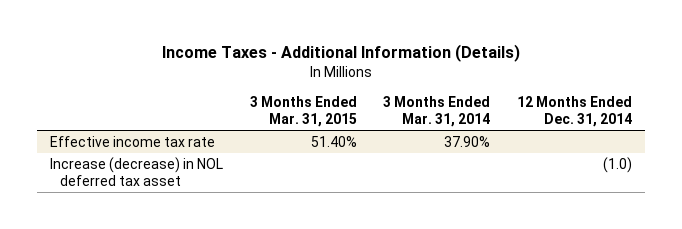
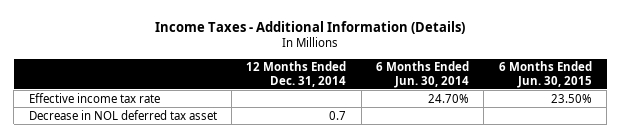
- | 3 Months Ended Mar. 31, 2015 | 3 Months Ended Mar. 31, 2014 | 12 Months Ended Dec. 31, 2014
+ | 12 Months Ended Dec. 31, 2014 | 6 Months Ended Jun. 30, 2014 | 6 Months Ended Jun. 30, 2015
- Increase (decrease) in NOL deferred tax asset | | | (1.0)
+ Decrease in NOL deferred tax asset | 0.7 | |

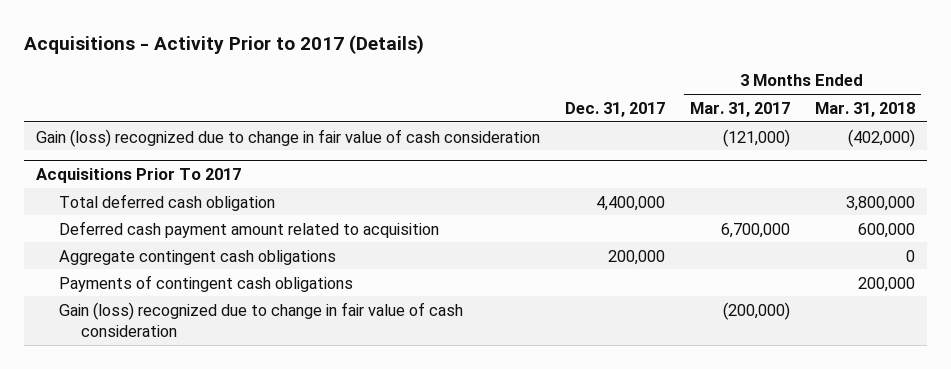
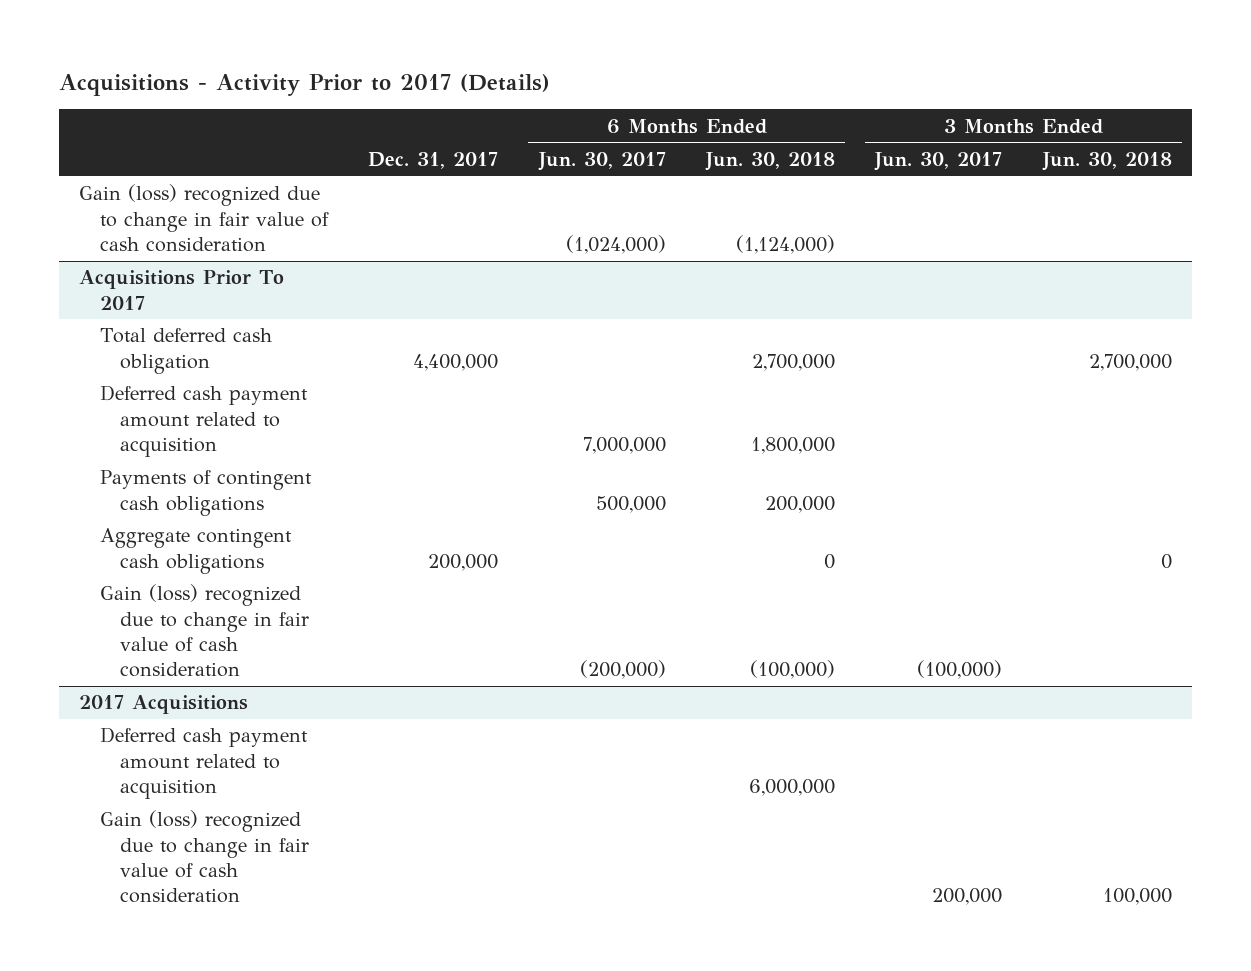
- | Dec. 31, 2017 | 3 Months Ended Mar. 31, 2017 | 3 Months Ended Mar. 31, 2018
+ | Dec. 31, 2017 | 6 Months Ended Jun. 30, 2017 | 6 Months Ended Jun. 30, 2018 | 3 Months Ended Jun. 30, 2017 | 3 Months Ended Jun. 30, 2018
@ Acquisitions Prior To 2017
moved down: Aggregate contingent cash obligations | 200,000 | | 0 | | 0
+ 2017 Acquisitions
+ Deferred cash payment amount related to acquisition | | | 6,000,000 | |
+ Gain (loss) recognized due to change in fair value of cash consideration | | | | 200,000 | 100,000

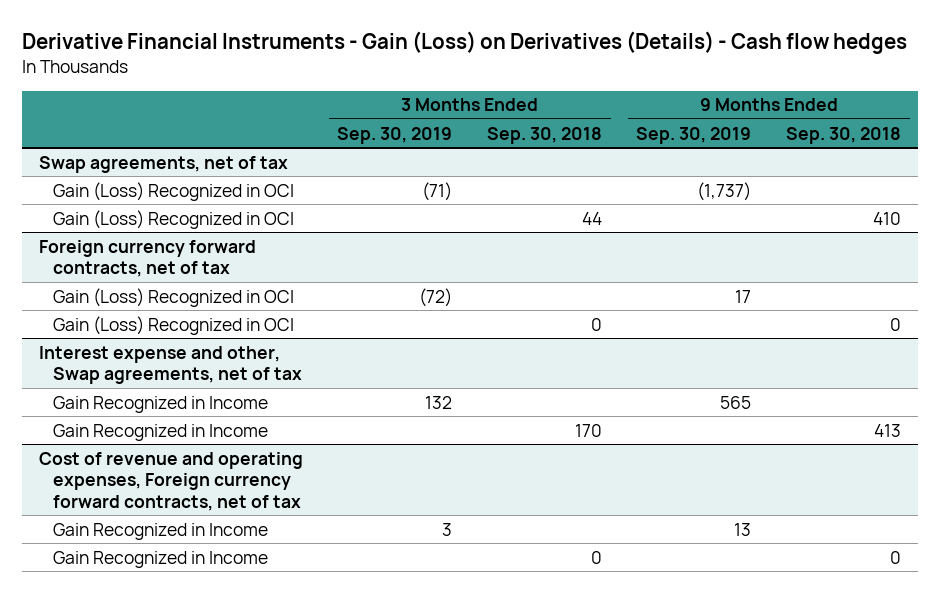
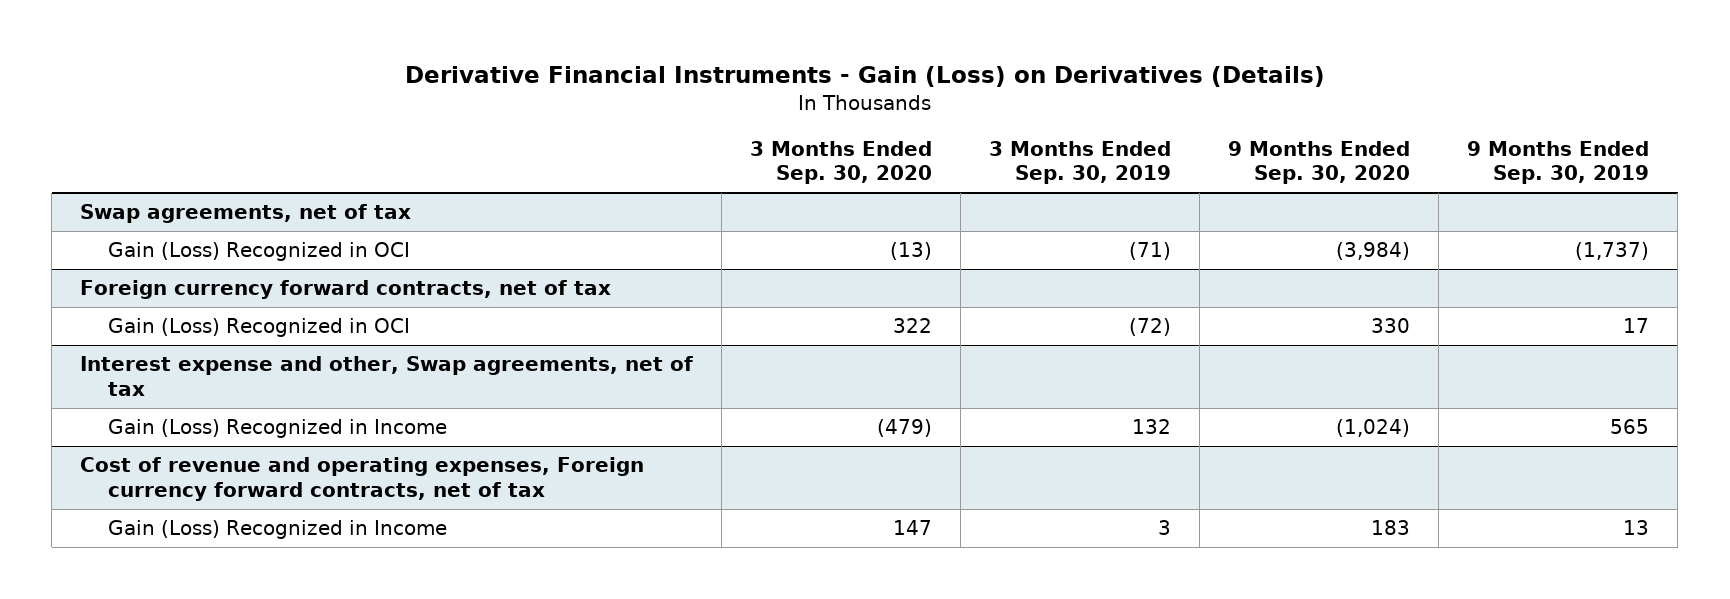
- Derivative Financial Instruments - Gain (Loss) on Derivatives (Details) - Cash flow hedges
+ Derivative Financial Instruments - Gain (Loss) on Derivatives (Details)
- | 3 Months Ended Sep. 30, 2019 | 3 Months Ended Sep. 30, 2018 | 9 Months Ended Sep. 30, 2019 | 9 Months Ended Sep. 30, 2018
+ | 3 Months Ended Sep. 30, 2020 | 3 Months Ended Sep. 30, 2019 | 9 Months Ended Sep. 30, 2020 | 9 Months Ended Sep. 30, 2019
@ Swap agreements, net of tax
- Gain (Loss) Recognized in OCI | | 44 | | 410
@ Foreign currency forward contracts, net of tax
- Gain (Loss) Recognized in OCI | | 0 | | 0
@ Interest expense and other, Swap agreements, net of tax
- Gain Recognized in Income | 132 | | 565 |
- Gain Recognized in Income | | 170 | | 413
+ Gain (Loss) Recognized in Income | (479) | 132 | (1,024) | 565
@ Cost of revenue and operating expenses, Foreign currency forward contracts, net of tax
- Gain Recognized in Income | 3 | | 13 |
- Gain Recognized in Income | | 0 | | 0
+ Gain (Loss) Recognized in Income | 147 | 3 | 183 | 13

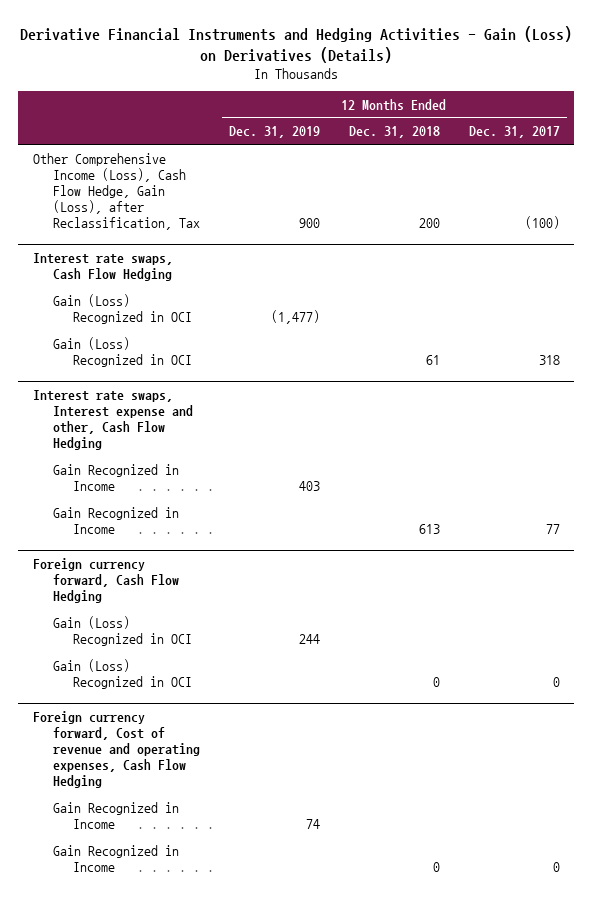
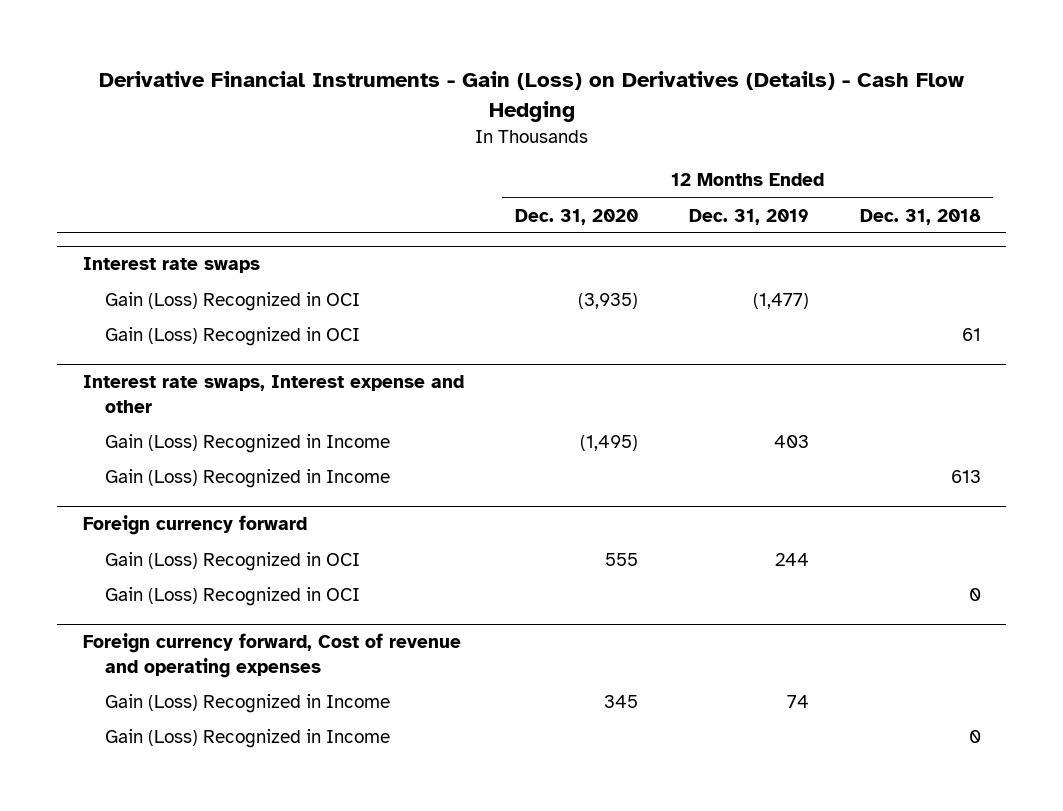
- Derivative Financial Instruments and Hedging Activities - Gain (Loss) on Derivatives (Details)
+ Derivative Financial Instruments - Gain (Loss) on Derivatives (Details) - Cash Flow Hedging
- | 12 Months Ended Dec. 31, 2019 | 12 Months Ended Dec. 31, 2018 | 12 Months Ended Dec. 31, 2017
+ | 12 Months Ended Dec. 31, 2020 | 12 Months Ended Dec. 31, 2019 | 12 Months Ended Dec. 31, 2018
- Other Comprehensive Income (Loss), Cash Flow Hedge, Gain (Loss), after Reclassification, Tax | 900 | 200 | (100)
- Interest rate swaps, Cash Flow Hedging
+ Interest rate swaps
- Interest rate swaps, Interest expense and other, Cash Flow Hedging
- Gain Recognized in Income | 403 | |
- Gain Recognized in Income | | 613 | 77
- Foreign currency forward, Cash Flow Hedging
+ Interest rate swaps, Interest expense and other
+ Gain (Loss) Recognized in Income | (1,495) | 403 |
+ Gain (Loss) Recognized in Income | | | 613
+ Foreign currency forward
- Foreign currency forward, Cost of revenue and operating expenses, Cash Flow Hedging
- Gain Recognized in Income | 74 | |
- Gain Recognized in Income | | 0 | 0
+ Foreign currency forward, Cost of revenue and operating expenses
+ Gain (Loss) Recognized in Income | 345 | 74 |
+ Gain (Loss) Recognized in Income | | | 0

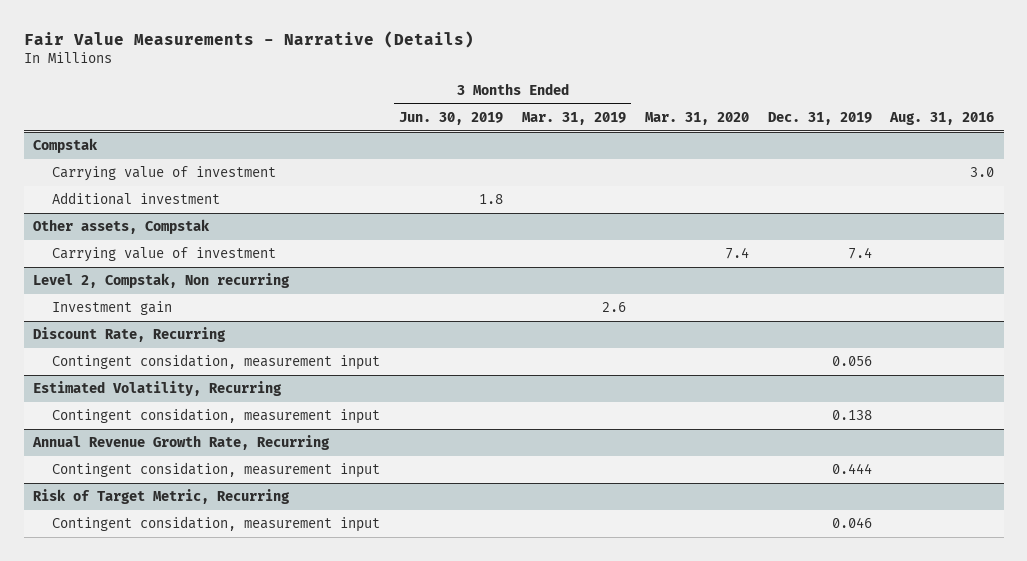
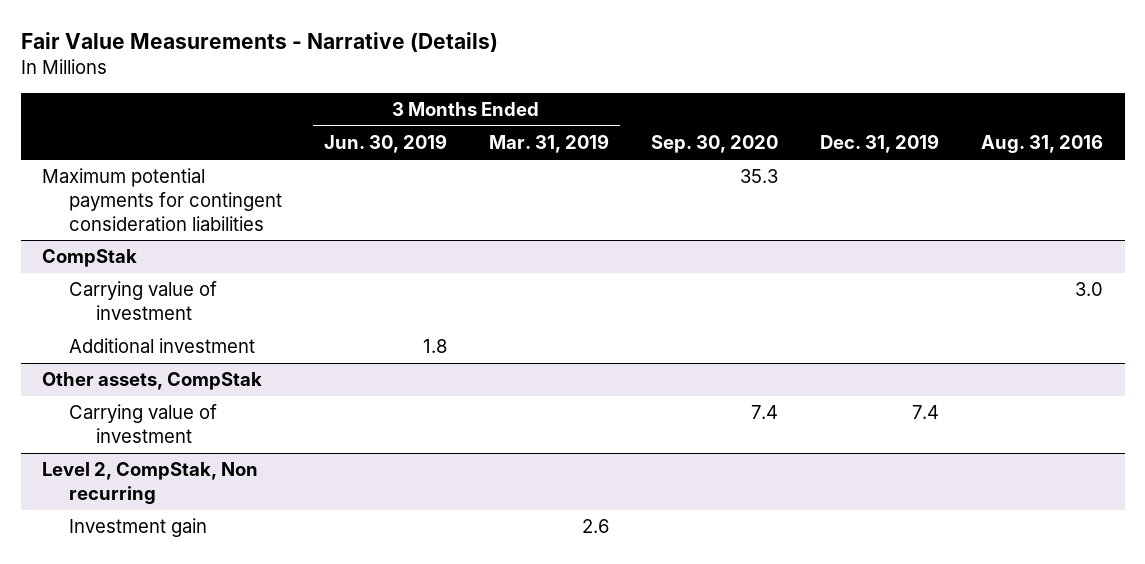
- | 3 Months Ended Jun. 30, 2019 | 3 Months Ended Mar. 31, 2019 | Mar. 31, 2020 | Dec. 31, 2019 | Aug. 31, 2016
+ | 3 Months Ended Jun. 30, 2019 | 3 Months Ended Mar. 31, 2019 | Sep. 30, 2020 | Dec. 31, 2019 | Aug. 31, 2016
- Compstak
+ Maximum potential payments for contingent consideration liabilities | | | 35.3 | |
+ CompStak
- Other assets, Compstak
+ Other assets, CompStak
- Level 2, Compstak, Non recurring
+ Level 2, CompStak, Non recurring
- Discount Rate, Recurring
- Contingent considation, measurement input | | | | 0.056 |
- Estimated Volatility, Recurring
- Contingent considation, measurement input | | | | 0.138 |
- Annual Revenue Growth Rate, Recurring
- Contingent considation, measurement input | | | | 0.444 |
- Risk of Target Metric, Recurring
- Contingent considation, measurement input | | | | 0.046 |

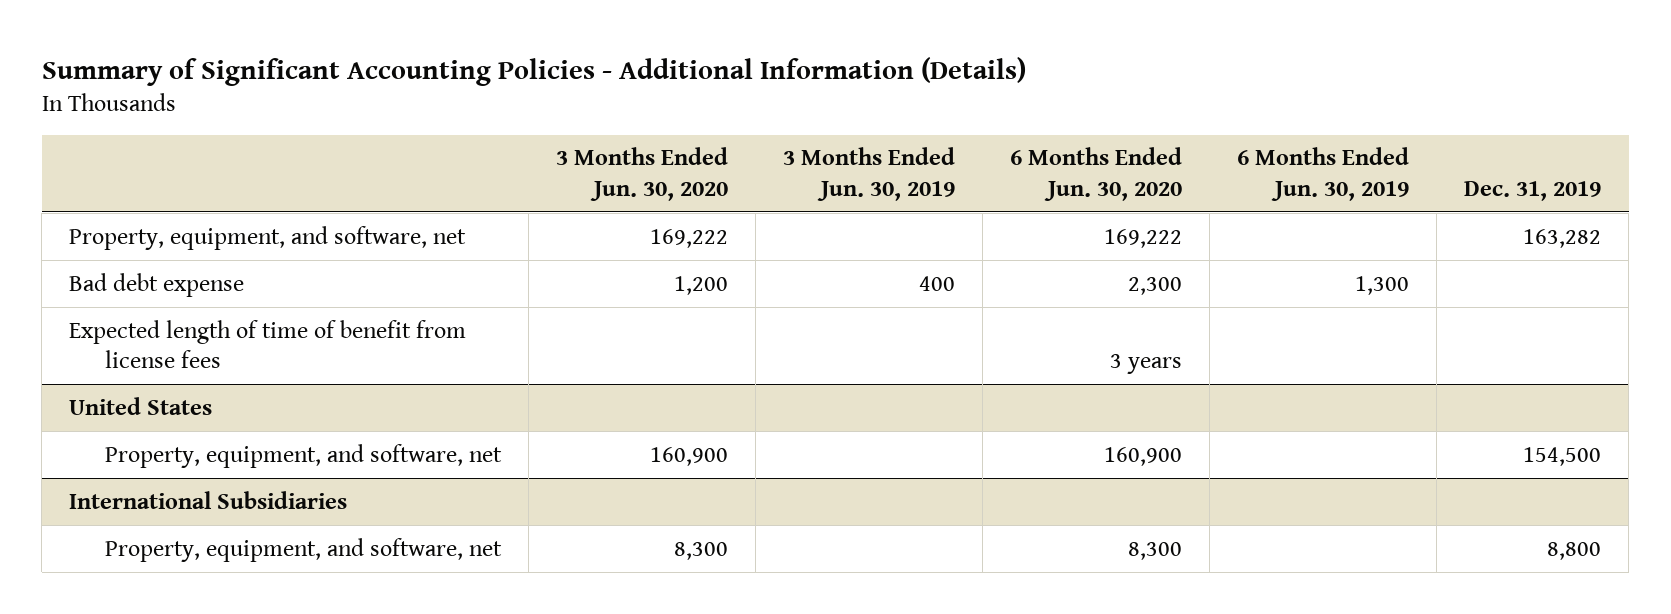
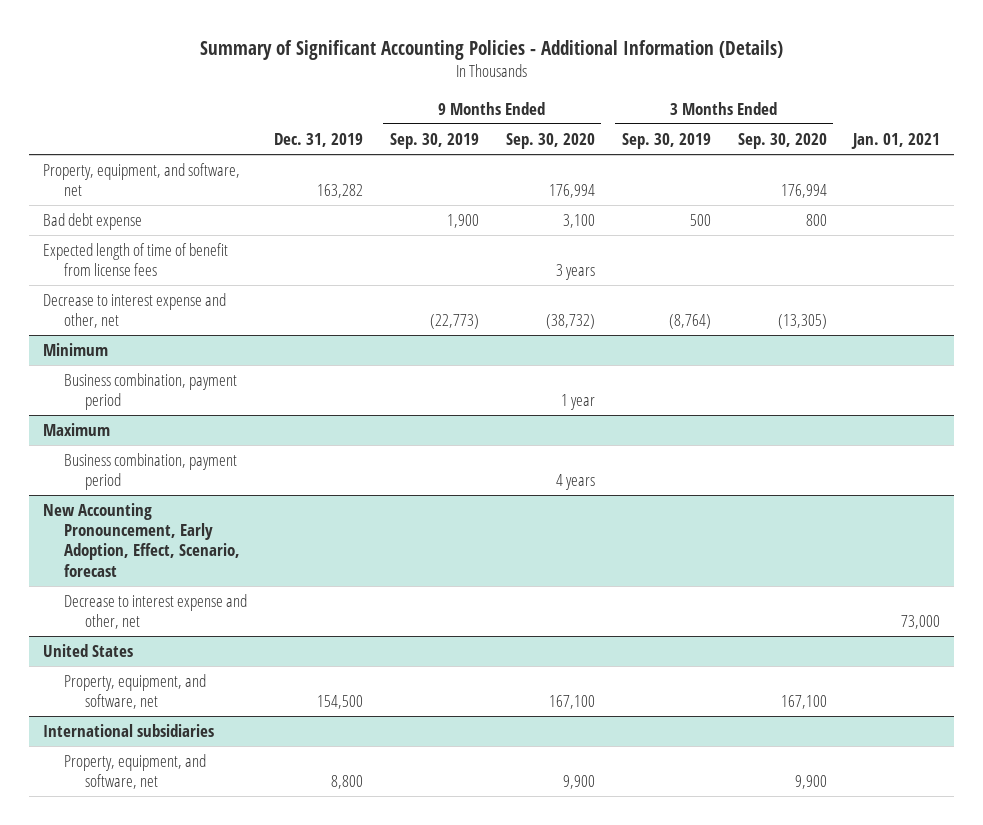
- | 3 Months Ended Jun. 30, 2020 | 3 Months Ended Jun. 30, 2019 | 6 Months Ended Jun. 30, 2020 | 6 Months Ended Jun. 30, 2019 | Dec. 31, 2019
+ | Dec. 31, 2019 | 9 Months Ended Sep. 30, 2019 | 9 Months Ended Sep. 30, 2020 | 3 Months Ended Sep. 30, 2019 | 3 Months Ended Sep. 30, 2020 | Jan. 01, 2021
+ Decrease to interest expense and other, net | | (22,773) | (38,732) | (8,764) | (13,305) |
+ Minimum
+ Business combination, payment period | | | 1 year | | |
+ Maximum
+ Business combination, payment period | | | 4 years | | |
+ New Accounting Pronouncement, Early Adoption, Effect, Scenario, forecast
+ Decrease to interest expense and other, net | | | | | | 73,000
- International Subsidiaries
+ International subsidiaries

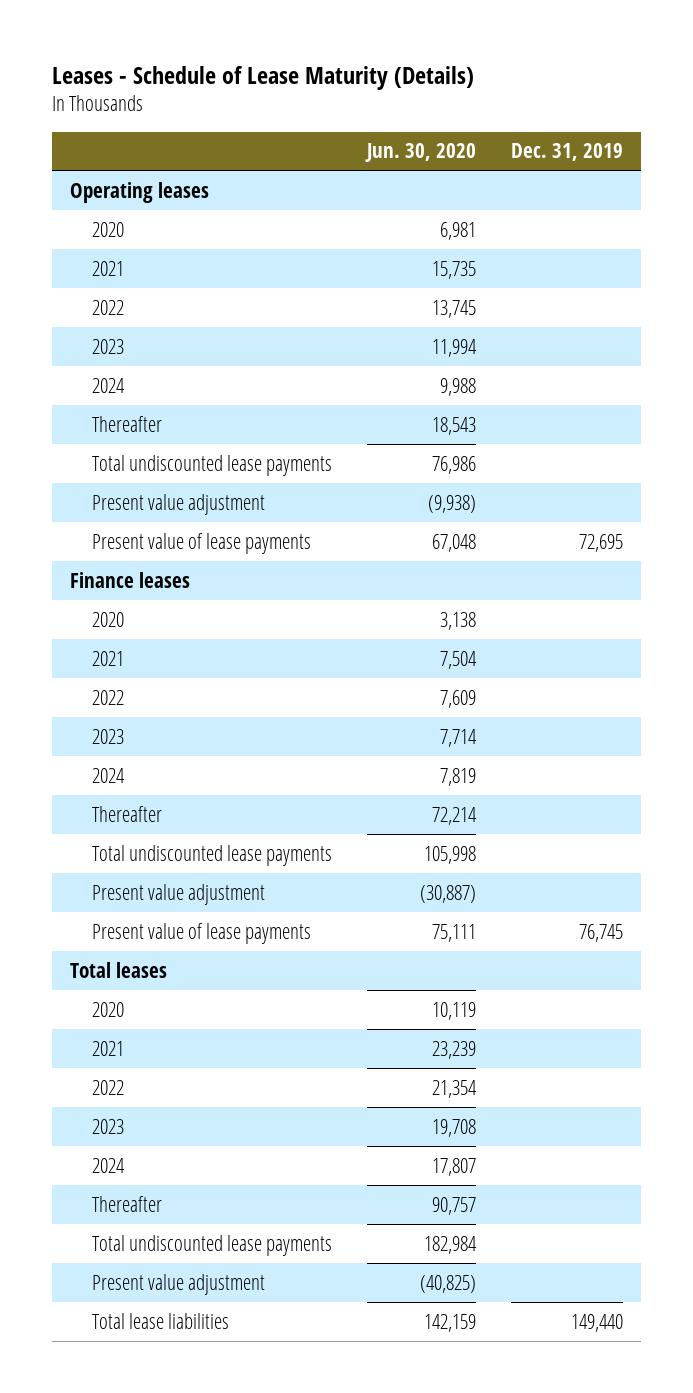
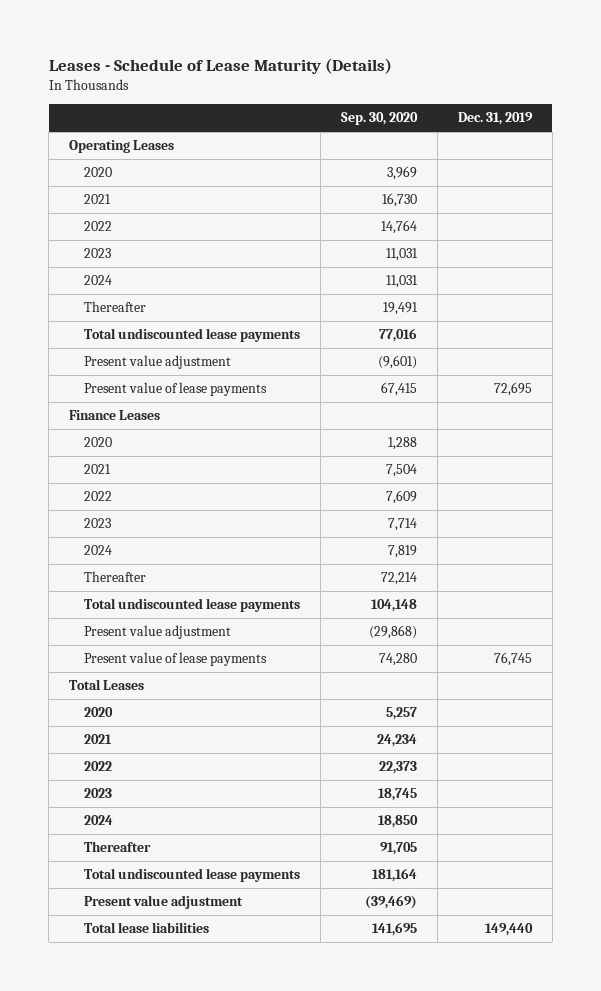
- | Jun. 30, 2020 | Dec. 31, 2019
+ | Sep. 30, 2020 | Dec. 31, 2019
- Operating leases
+ Operating Leases
- Finance leases
+ Finance Leases
- Total leases
+ Total Leases

